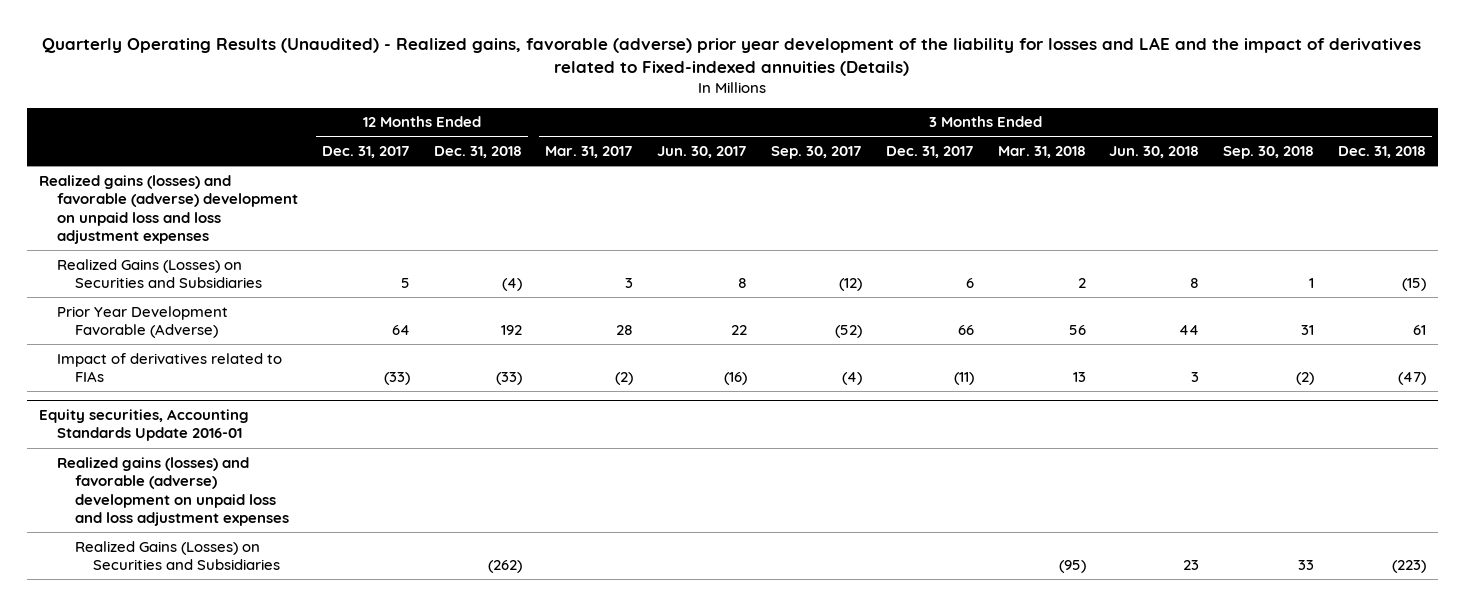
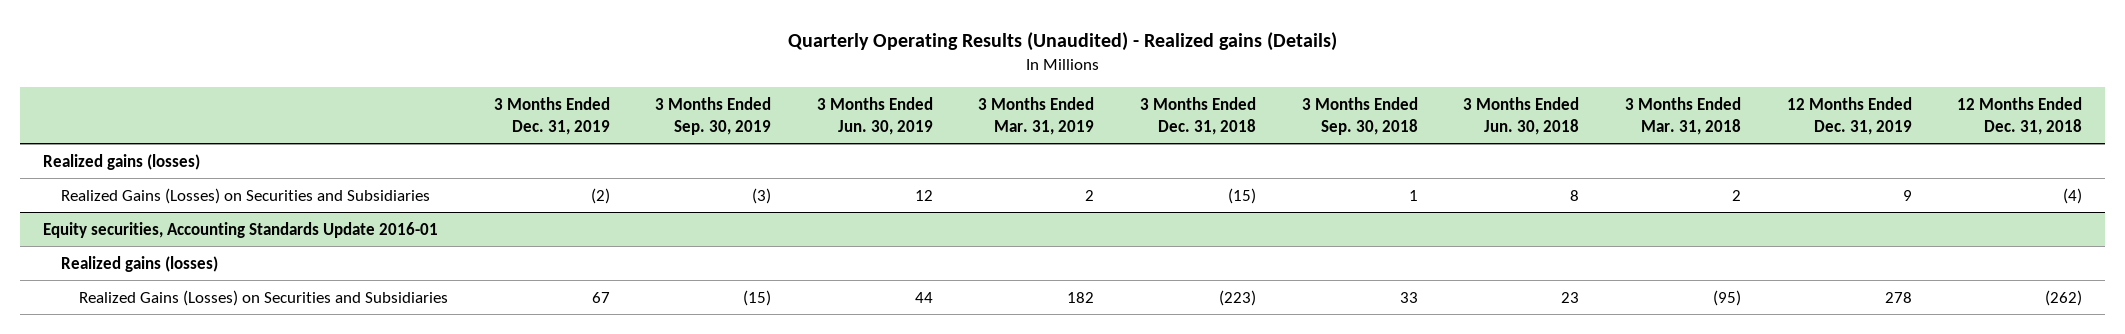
- Quarterly Operating Results (Unaudited) - Realized gains, favorable (adverse) prior year development of the liability for losses and LAE and the impact of derivatives related to Fixed-indexed annuities (Details)
+ Quarterly Operating Results (Unaudited) - Realized gains (Details)
- | 12 Months Ended Dec. 31, 2017 | 12 Months Ended Dec. 31, 2018 | 3 Months Ended Mar. 31, 2017 | 3 Months Ended Jun. 30, 2017 | 3 Months Ended Sep. 30, 2017 | 3 Months Ended Dec. 31, 2017 | 3 Months Ended Mar. 31, 2018 | 3 Months Ended Jun. 30, 2018 | 3 Months Ended Sep. 30, 2018 | 3 Months Ended Dec. 31, 2018
+ | 3 Months Ended Dec. 31, 2019 | 3 Months Ended Sep. 30, 2019 | 3 Months Ended Jun. 30, 2019 | 3 Months Ended Mar. 31, 2019 | 3 Months Ended Dec. 31, 2018 | 3 Months Ended Sep. 30, 2018 | 3 Months Ended Jun. 30, 2018 | 3 Months Ended Mar. 31, 2018 | 12 Months Ended Dec. 31, 2019 | 12 Months Ended Dec. 31, 2018
- Realized gains (losses) and favorable (adverse) development on unpaid loss and loss adjustment expenses
+ Realized gains (losses)
- Prior Year Development Favorable (Adverse) | 64 | 192 | 28 | 22 | (52) | 66 | 56 | 44 | 31 | 61
- Impact of derivatives related to FIAs | (33) | (33) | (2) | (16) | (4) | (11) | 13 | 3 | (2) | (47)
@ Equity securities, Accounting Standards Update 2016-01
- Realized gains (losses) and favorable (adverse) development on unpaid loss and loss adjustment expenses
+ Realized gains (losses)

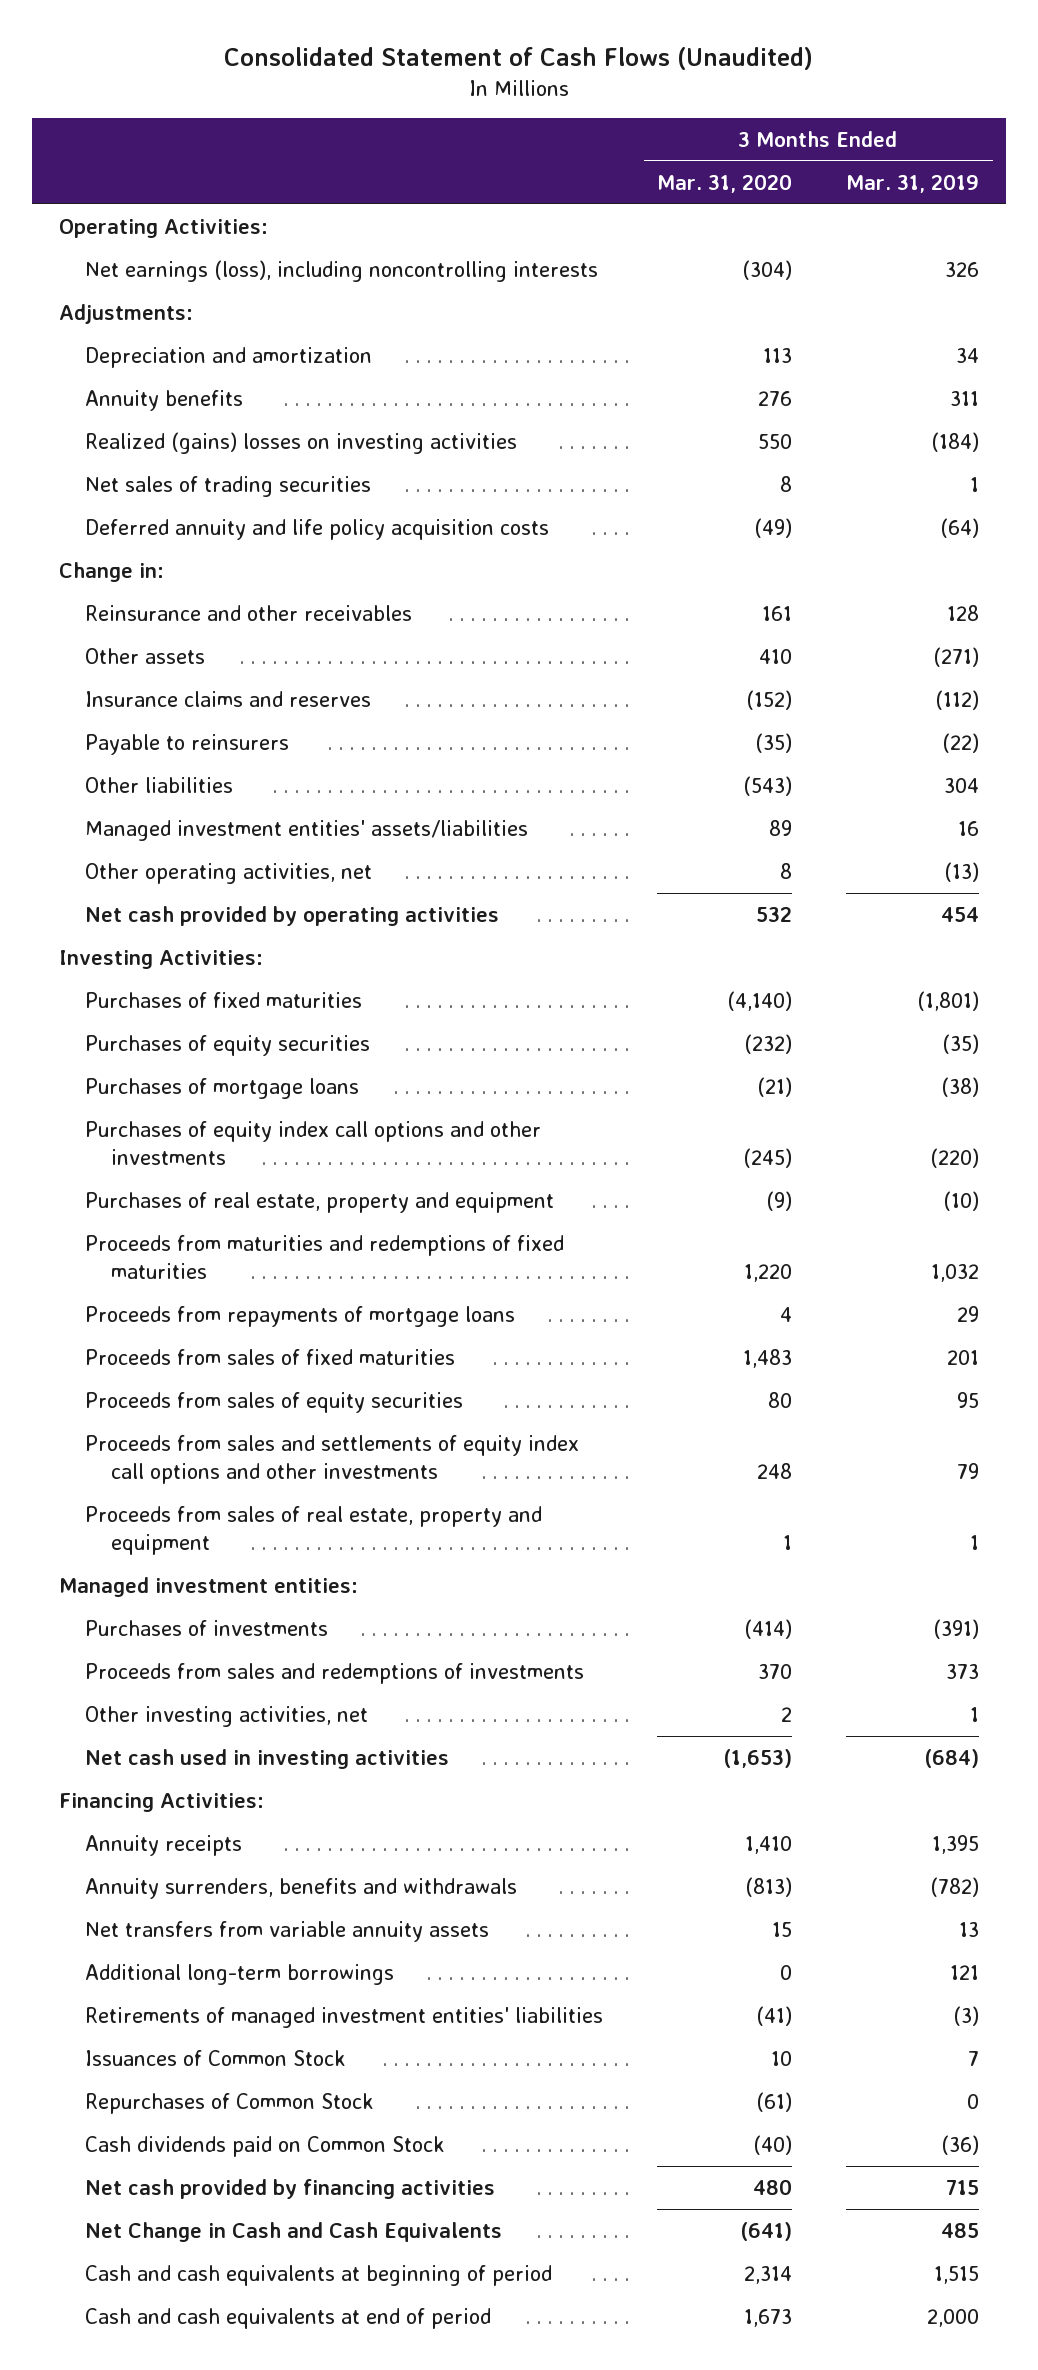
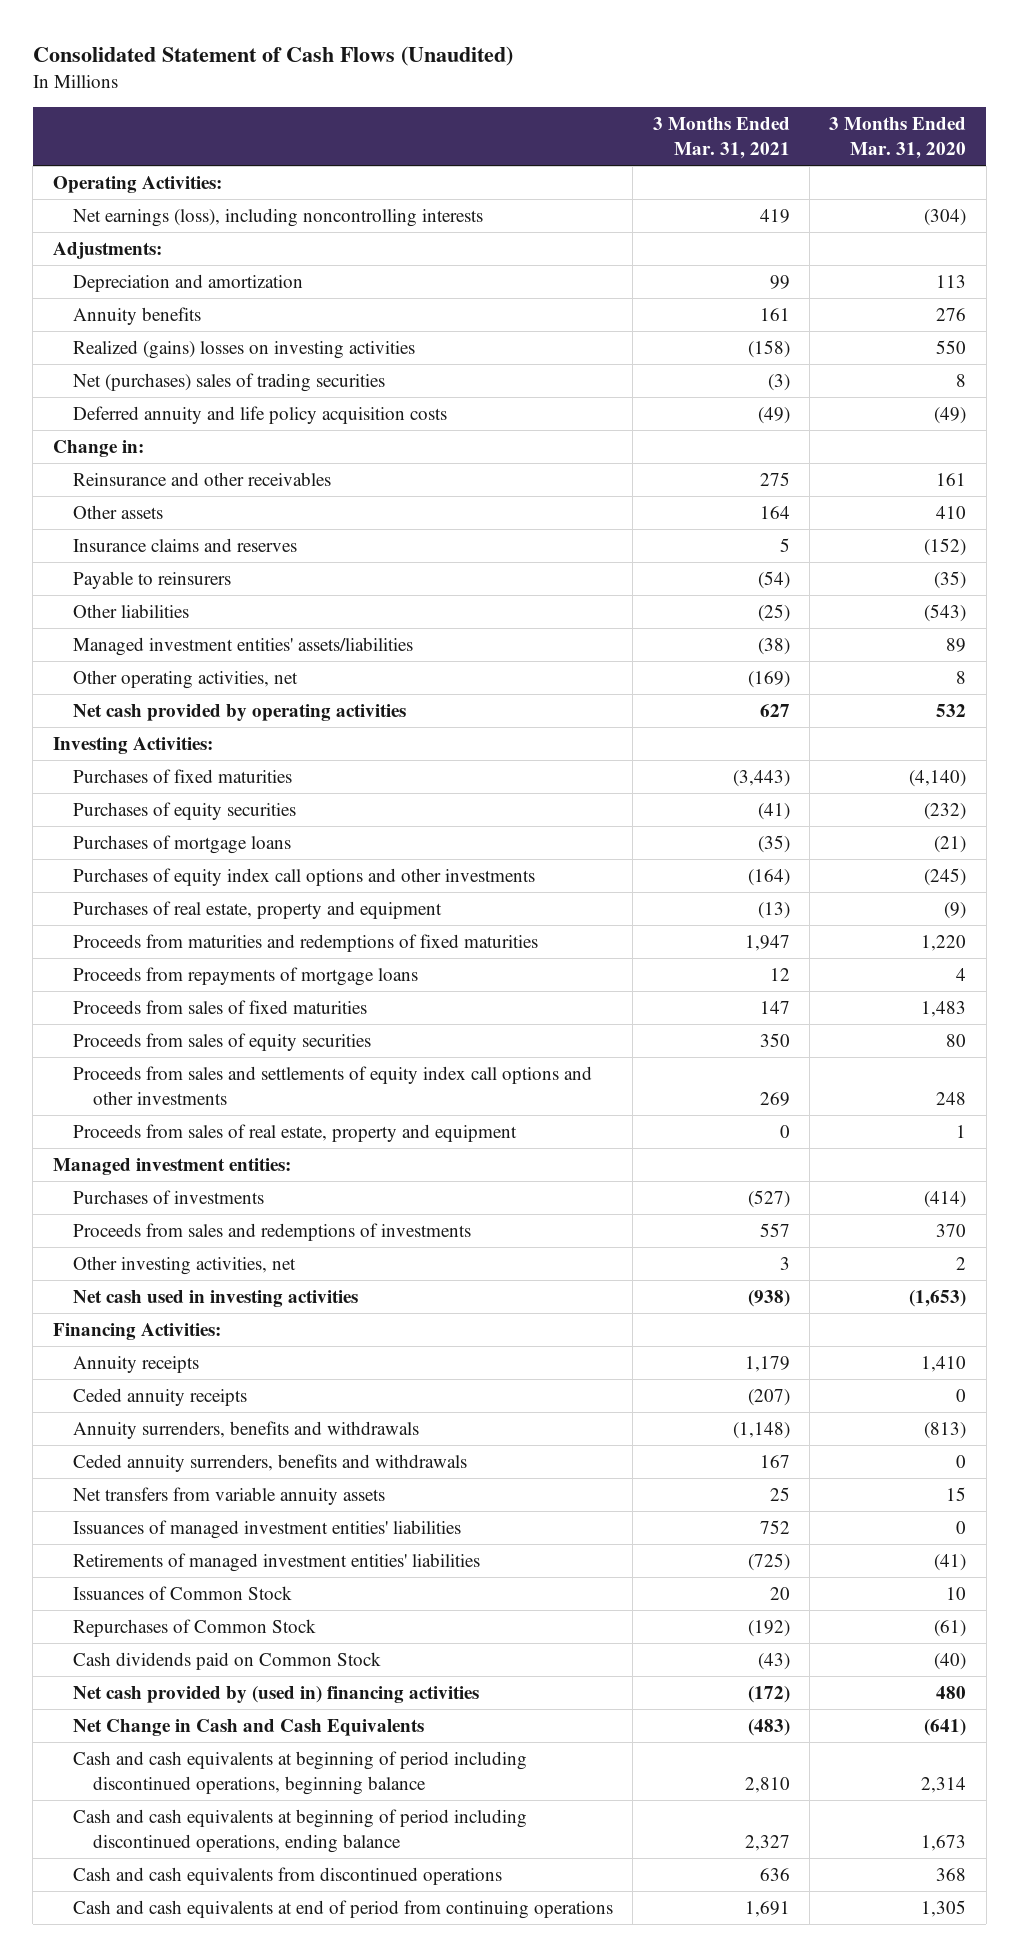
- | 3 Months Ended Mar. 31, 2020 | 3 Months Ended Mar. 31, 2019
+ | 3 Months Ended Mar. 31, 2021 | 3 Months Ended Mar. 31, 2020
- Net sales of trading securities | 8 | 1
+ Net (purchases) sales of trading securities | (3) | 8
+ Ceded annuity receipts | (207) | 0
+ Ceded annuity surrenders, benefits and withdrawals | 167 | 0
- Additional long-term borrowings | 0 | 121
+ Issuances of managed investment entities' liabilities | 752 | 0
- Net cash provided by financing activities | 480 | 715
+ Net cash provided by (used in) financing activities | (172) | 480
- Cash and cash equivalents at beginning of period | 2,314 | 1,515
- Cash and cash equivalents at end of period | 1,673 | 2,000
+ Cash and cash equivalents at beginning of period including discontinued operations, beginning balance | 2,810 | 2,314
+ Cash and cash equivalents at beginning of period including discontinued operations, ending balance | 2,327 | 1,673
+ Cash and cash equivalents from discontinued operations | 636 | 368
+ Cash and cash equivalents at end of period from continuing operations | 1,691 | 1,305

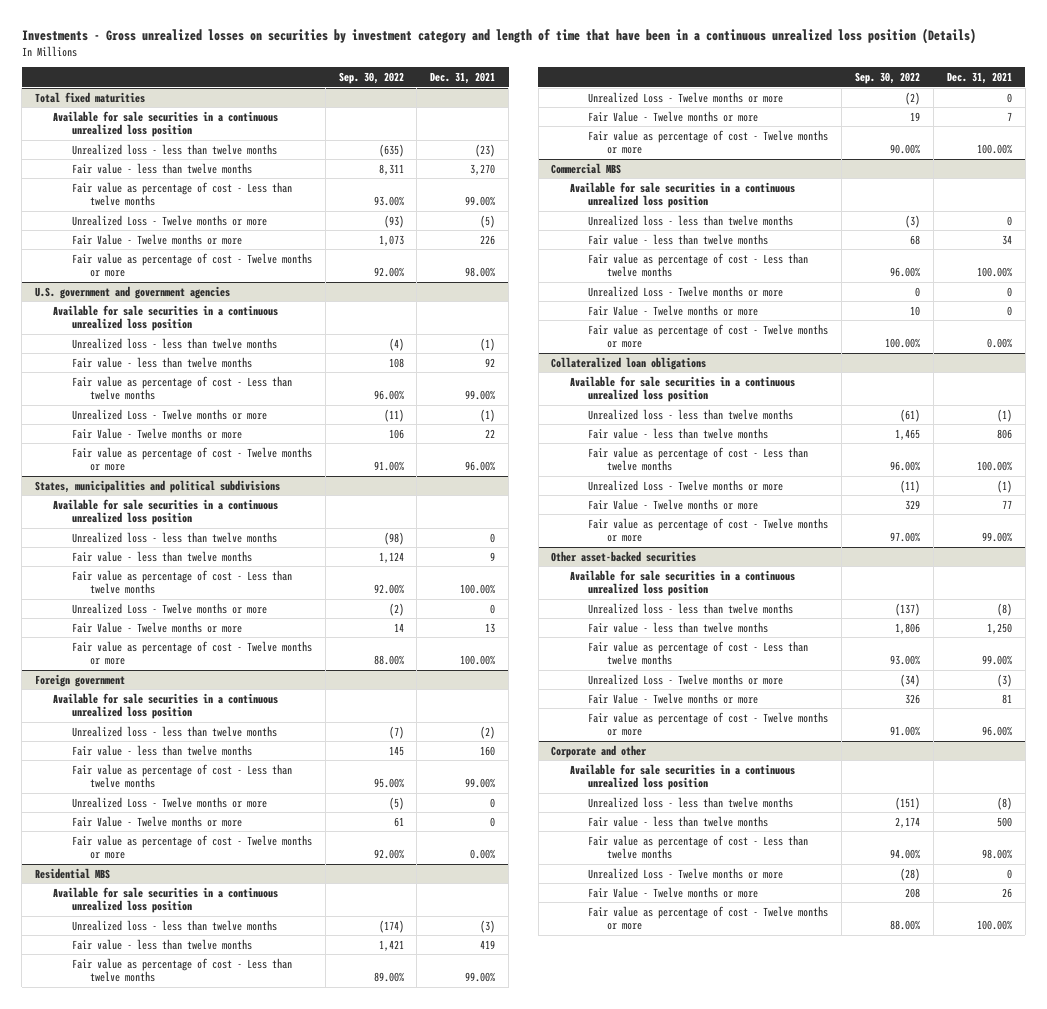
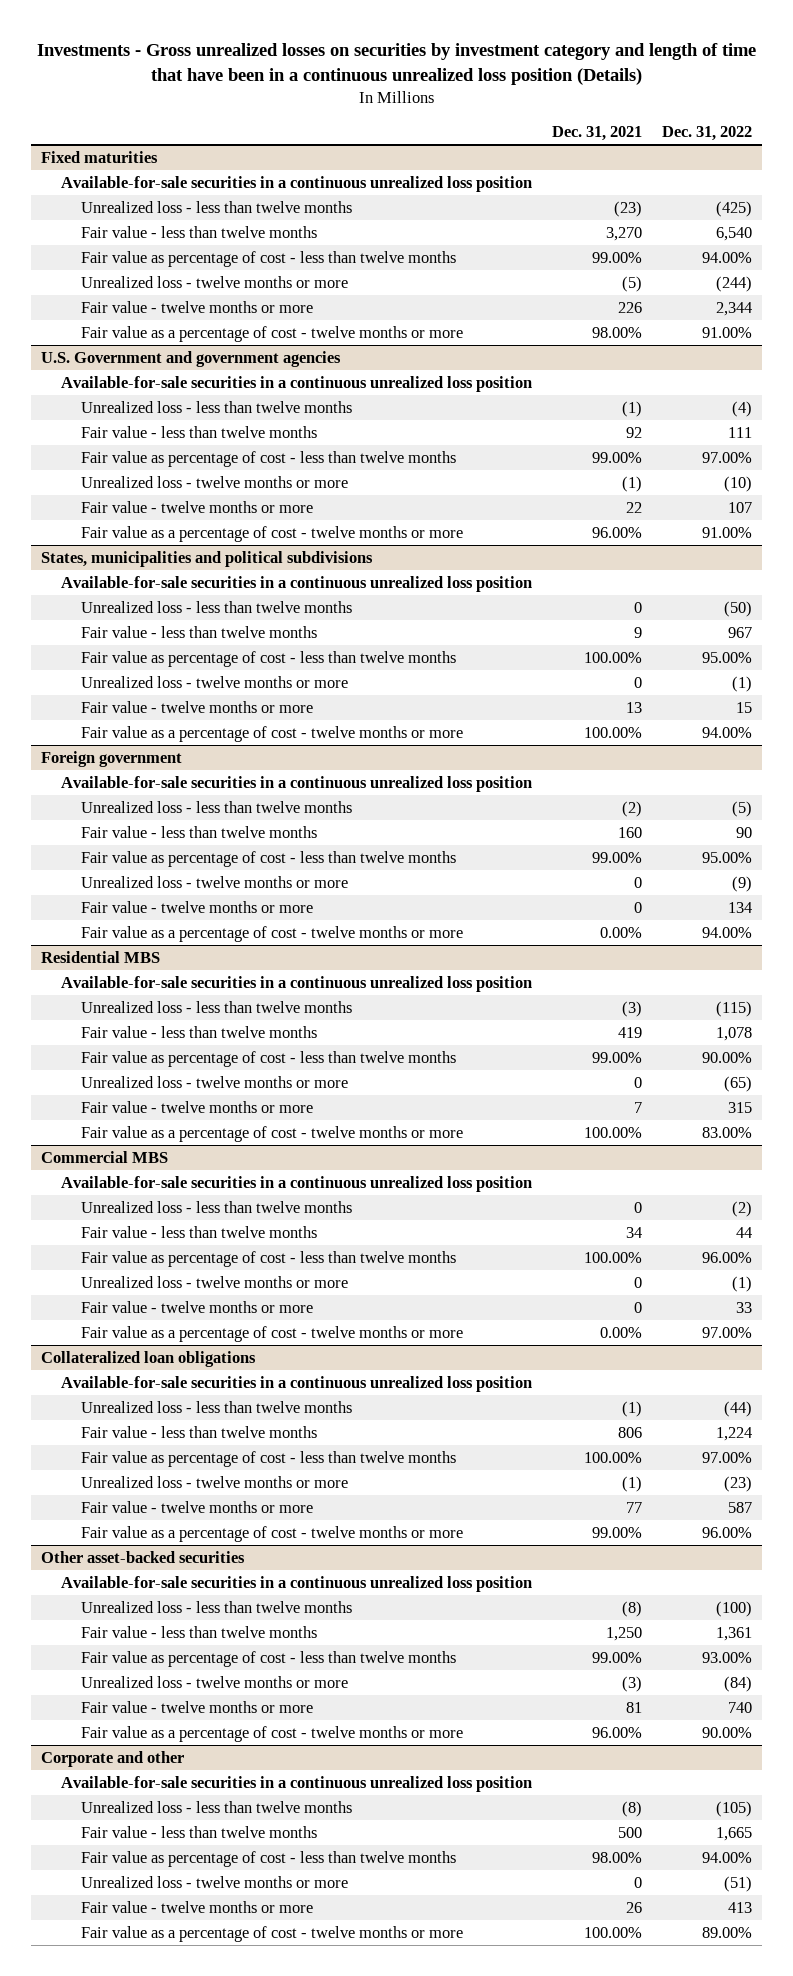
- | Sep. 30, 2022 | Dec. 31, 2021
+ | Dec. 31, 2021 | Dec. 31, 2022
- Total fixed maturities
- Available for sale securities in a continuous unrealized loss position
+ Fixed maturities
+ Available-for-sale securities in a continuous unrealized loss position
- Fair value as percentage of cost - Less than twelve months | 93.00% | 99.00%
- Unrealized Loss - Twelve months or more | (93) | (5)
- Fair Value - Twelve months or more | 1,073 | 226
- Fair value as percentage of cost - Twelve months or more | 92.00% | 98.00%
- U.S. government and government agencies
- Available for sale securities in a continuous unrealized loss position
+ Fair value as percentage of cost - less than twelve months | 99.00% | 94.00%
+ Unrealized loss - twelve months or more | (5) | (244)
+ Fair value - twelve months or more | 226 | 2,344
+ Fair value as a percentage of cost - twelve months or more | 98.00% | 91.00%
+ U.S. Government and government agencies
+ Available-for-sale securities in a continuous unrealized loss position
- Fair value as percentage of cost - Less than twelve months | 96.00% | 99.00%
- Unrealized Loss - Twelve months or more | (11) | (1)
- Fair Value - Twelve months or more | 106 | 22
- Fair value as percentage of cost - Twelve months or more | 91.00% | 96.00%
+ Fair value as percentage of cost - less than twelve months | 99.00% | 97.00%
+ Unrealized loss - twelve months or more | (1) | (10)
+ Fair value - twelve months or more | 22 | 107
+ Fair value as a percentage of cost - twelve months or more | 96.00% | 91.00%
@ States, municipalities and political subdivisions
- Available for sale securities in a continuous unrealized loss position
+ Available-for-sale securities in a continuous unrealized loss position
- Fair value as percentage of cost - Less than twelve months | 92.00% | 100.00%
- Unrealized Loss - Twelve months or more | (2) | 0
- Fair Value - Twelve months or more | 14 | 13
- Fair value as percentage of cost - Twelve months or more | 88.00% | 100.00%
+ Fair value as percentage of cost - less than twelve months | 100.00% | 95.00%
+ Unrealized loss - twelve months or more | 0 | (1)
+ Fair value - twelve months or more | 13 | 15
+ Fair value as a percentage of cost - twelve months or more | 100.00% | 94.00%
@ Foreign government
- Available for sale securities in a continuous unrealized loss position
+ Available-for-sale securities in a continuous unrealized loss position
- Fair value as percentage of cost - Less than twelve months | 95.00% | 99.00%
- Unrealized Loss - Twelve months or more | (5) | 0
- Fair Value - Twelve months or more | 61 | 0
- Fair value as percentage of cost - Twelve months or more | 92.00% | 0.00%
+ Fair value as percentage of cost - less than twelve months | 99.00% | 95.00%
+ Unrealized loss - twelve months or more | 0 | (9)
+ Fair value - twelve months or more | 0 | 134
+ Fair value as a percentage of cost - twelve months or more | 0.00% | 94.00%
@ Residential MBS
- Available for sale securities in a continuous unrealized loss position
+ Available-for-sale securities in a continuous unrealized loss position
- Fair value as percentage of cost - Less than twelve months | 89.00% | 99.00%
- Unrealized Loss - Twelve months or more | (2) | 0
- Fair Value - Twelve months or more | 19 | 7
- Fair value as percentage of cost - Twelve months or more | 90.00% | 100.00%
+ Fair value as percentage of cost - less than twelve months | 99.00% | 90.00%
+ Unrealized loss - twelve months or more | 0 | (65)
+ Fair value - twelve months or more | 7 | 315
+ Fair value as a percentage of cost - twelve months or more | 100.00% | 83.00%
@ Commercial MBS
- Available for sale securities in a continuous unrealized loss position
+ Available-for-sale securities in a continuous unrealized loss position
- Fair value as percentage of cost - Less than twelve months | 96.00% | 100.00%
- Unrealized Loss - Twelve months or more | 0 | 0
- Fair Value - Twelve months or more | 10 | 0
- Fair value as percentage of cost - Twelve months or more | 100.00% | 0.00%
+ Fair value as percentage of cost - less than twelve months | 100.00% | 96.00%
+ Unrealized loss - twelve months or more | 0 | (1)
+ Fair value - twelve months or more | 0 | 33
+ Fair value as a percentage of cost - twelve months or more | 0.00% | 97.00%
@ Collateralized loan obligations
- Available for sale securities in a continuous unrealized loss position
+ Available-for-sale securities in a continuous unrealized loss position
- Fair value as percentage of cost - Less than twelve months | 96.00% | 100.00%
- Unrealized Loss - Twelve months or more | (11) | (1)
- Fair Value - Twelve months or more | 329 | 77
- Fair value as percentage of cost - Twelve months or more | 97.00% | 99.00%
+ Fair value as percentage of cost - less than twelve months | 100.00% | 97.00%
+ Unrealized loss - twelve months or more | (1) | (23)
+ Fair value - twelve months or more | 77 | 587
+ Fair value as a percentage of cost - twelve months or more | 99.00% | 96.00%
@ Other asset-backed securities
- Available for sale securities in a continuous unrealized loss position
+ Available-for-sale securities in a continuous unrealized loss position
- Fair value as percentage of cost - Less than twelve months | 93.00% | 99.00%
- Unrealized Loss - Twelve months or more | (34) | (3)
- Fair Value - Twelve months or more | 326 | 81
- Fair value as percentage of cost - Twelve months or more | 91.00% | 96.00%
+ Fair value as percentage of cost - less than twelve months | 99.00% | 93.00%
+ Unrealized loss - twelve months or more | (3) | (84)
+ Fair value - twelve months or more | 81 | 740
+ Fair value as a percentage of cost - twelve months or more | 96.00% | 90.00%
@ Corporate and other
- Available for sale securities in a continuous unrealized loss position
+ Available-for-sale securities in a continuous unrealized loss position
- Fair value as percentage of cost - Less than twelve months | 94.00% | 98.00%
- Unrealized Loss - Twelve months or more | (28) | 0
- Fair Value - Twelve months or more | 208 | 26
- Fair value as percentage of cost - Twelve months or more | 88.00% | 100.00%
+ Fair value as percentage of cost - less than twelve months | 98.00% | 94.00%
+ Unrealized loss - twelve months or more | 0 | (51)
+ Fair value - twelve months or more | 26 | 413
+ Fair value as a percentage of cost - twelve months or more | 100.00% | 89.00%

